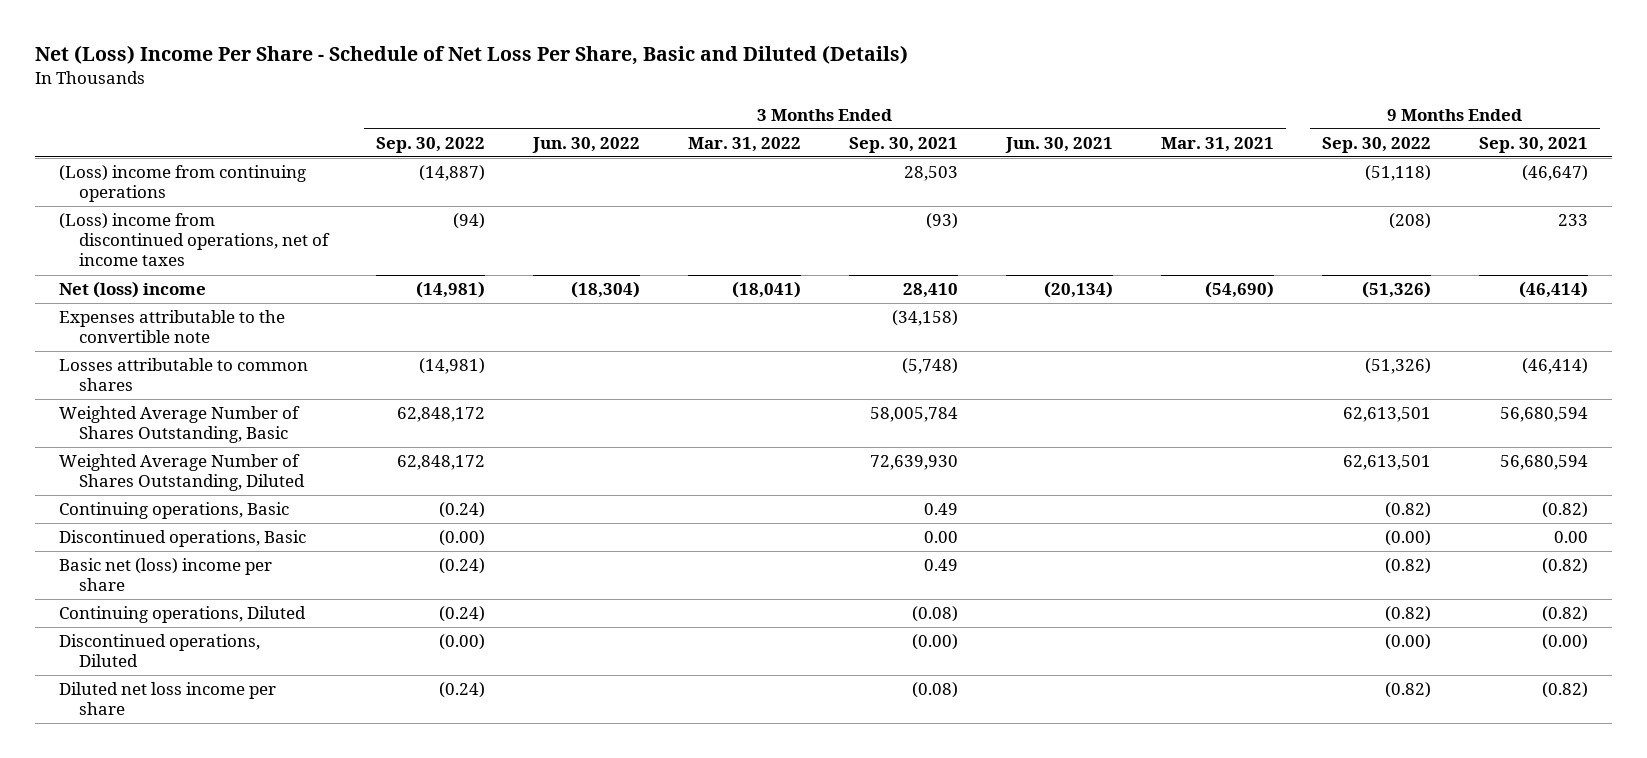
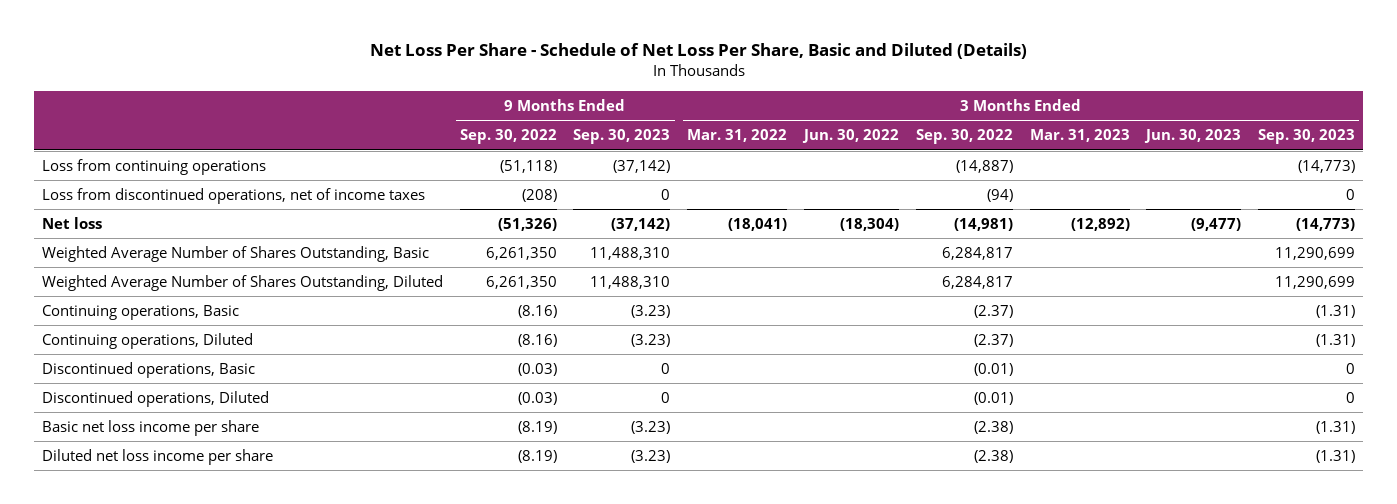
- Net (Loss) Income Per Share - Schedule of Net Loss Per Share, Basic and Diluted (Details)
+ Net Loss Per Share - Schedule of Net Loss Per Share, Basic and Diluted (Details)
- | 3 Months Ended Sep. 30, 2022 | 3 Months Ended Jun. 30, 2022 | 3 Months Ended Mar. 31, 2022 | 3 Months Ended Sep. 30, 2021 | 3 Months Ended Jun. 30, 2021 | 3 Months Ended Mar. 31, 2021 | 9 Months Ended Sep. 30, 2022 | 9 Months Ended Sep. 30, 2021
+ | 9 Months Ended Sep. 30, 2022 | 9 Months Ended Sep. 30, 2023 | 3 Months Ended Mar. 31, 2022 | 3 Months Ended Jun. 30, 2022 | 3 Months Ended Sep. 30, 2022 | 3 Months Ended Mar. 31, 2023 | 3 Months Ended Jun. 30, 2023 | 3 Months Ended Sep. 30, 2023
- (Loss) income from continuing operations | (14,887) | | | 28,503 | | | (51,118) | (46,647)
- (Loss) income from discontinued operations, net of income taxes | (94) | | | (93) | | | (208) | 233
- Net (loss) income | (14,981) | (18,304) | (18,041) | 28,410 | (20,134) | (54,690) | (51,326) | (46,414)
- Expenses attributable to the convertible note | | | | (34,158) | | | |
- Losses attributable to common shares | (14,981) | | | (5,748) | | | (51,326) | (46,414)
- Weighted Average Number of Shares Outstanding, Basic | 62,848,172 | | | 58,005,784 | | | 62,613,501 | 56,680,594
- Weighted Average Number of Shares Outstanding, Diluted | 62,848,172 | | | 72,639,930 | | | 62,613,501 | 56,680,594
- Continuing operations, Basic | (0.24) | | | 0.49 | | | (0.82) | (0.82)
- Discontinued operations, Basic | (0.00) | | | 0.00 | | | (0.00) | 0.00
- Basic net (loss) income per share | (0.24) | | | 0.49 | | | (0.82) | (0.82)
- Continuing operations, Diluted | (0.24) | | | (0.08) | | | (0.82) | (0.82)
- Discontinued operations, Diluted | (0.00) | | | (0.00) | | | (0.00) | (0.00)
- Diluted net loss income per share | (0.24) | | | (0.08) | | | (0.82) | (0.82)
+ Loss from continuing operations | (51,118) | (37,142) | | | (14,887) | | | (14,773)
+ Loss from discontinued operations, net of income taxes | (208) | 0 | | | (94) | | | 0
+ Net loss | (51,326) | (37,142) | (18,041) | (18,304) | (14,981) | (12,892) | (9,477) | (14,773)
+ Weighted Average Number of Shares Outstanding, Basic | 6,261,350 | 11,488,310 | | | 6,284,817 | | | 11,290,699
+ Weighted Average Number of Shares Outstanding, Diluted | 6,261,350 | 11,488,310 | | | 6,284,817 | | | 11,290,699
+ Continuing operations, Basic | (8.16) | (3.23) | | | (2.37) | | | (1.31)
+ Continuing operations, Diluted | (8.16) | (3.23) | | | (2.37) | | | (1.31)
+ Discontinued operations, Basic | (0.03) | 0 | | | (0.01) | | | 0
+ Discontinued operations, Diluted | (0.03) | 0 | | | (0.01) | | | 0
+ Basic net loss income per share | (8.19) | (3.23) | | | (2.38) | | | (1.31)
+ Diluted net loss income per share | (8.19) | (3.23) | | | (2.38) | | | (1.31)

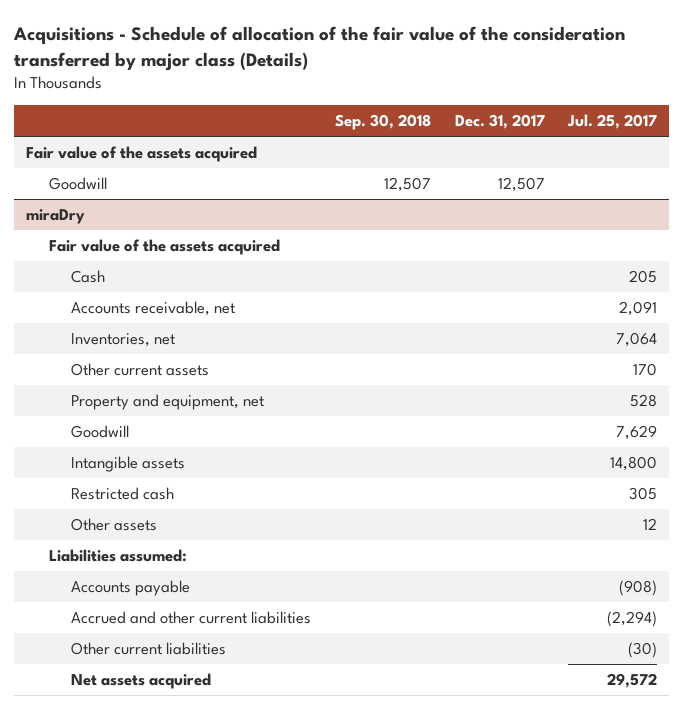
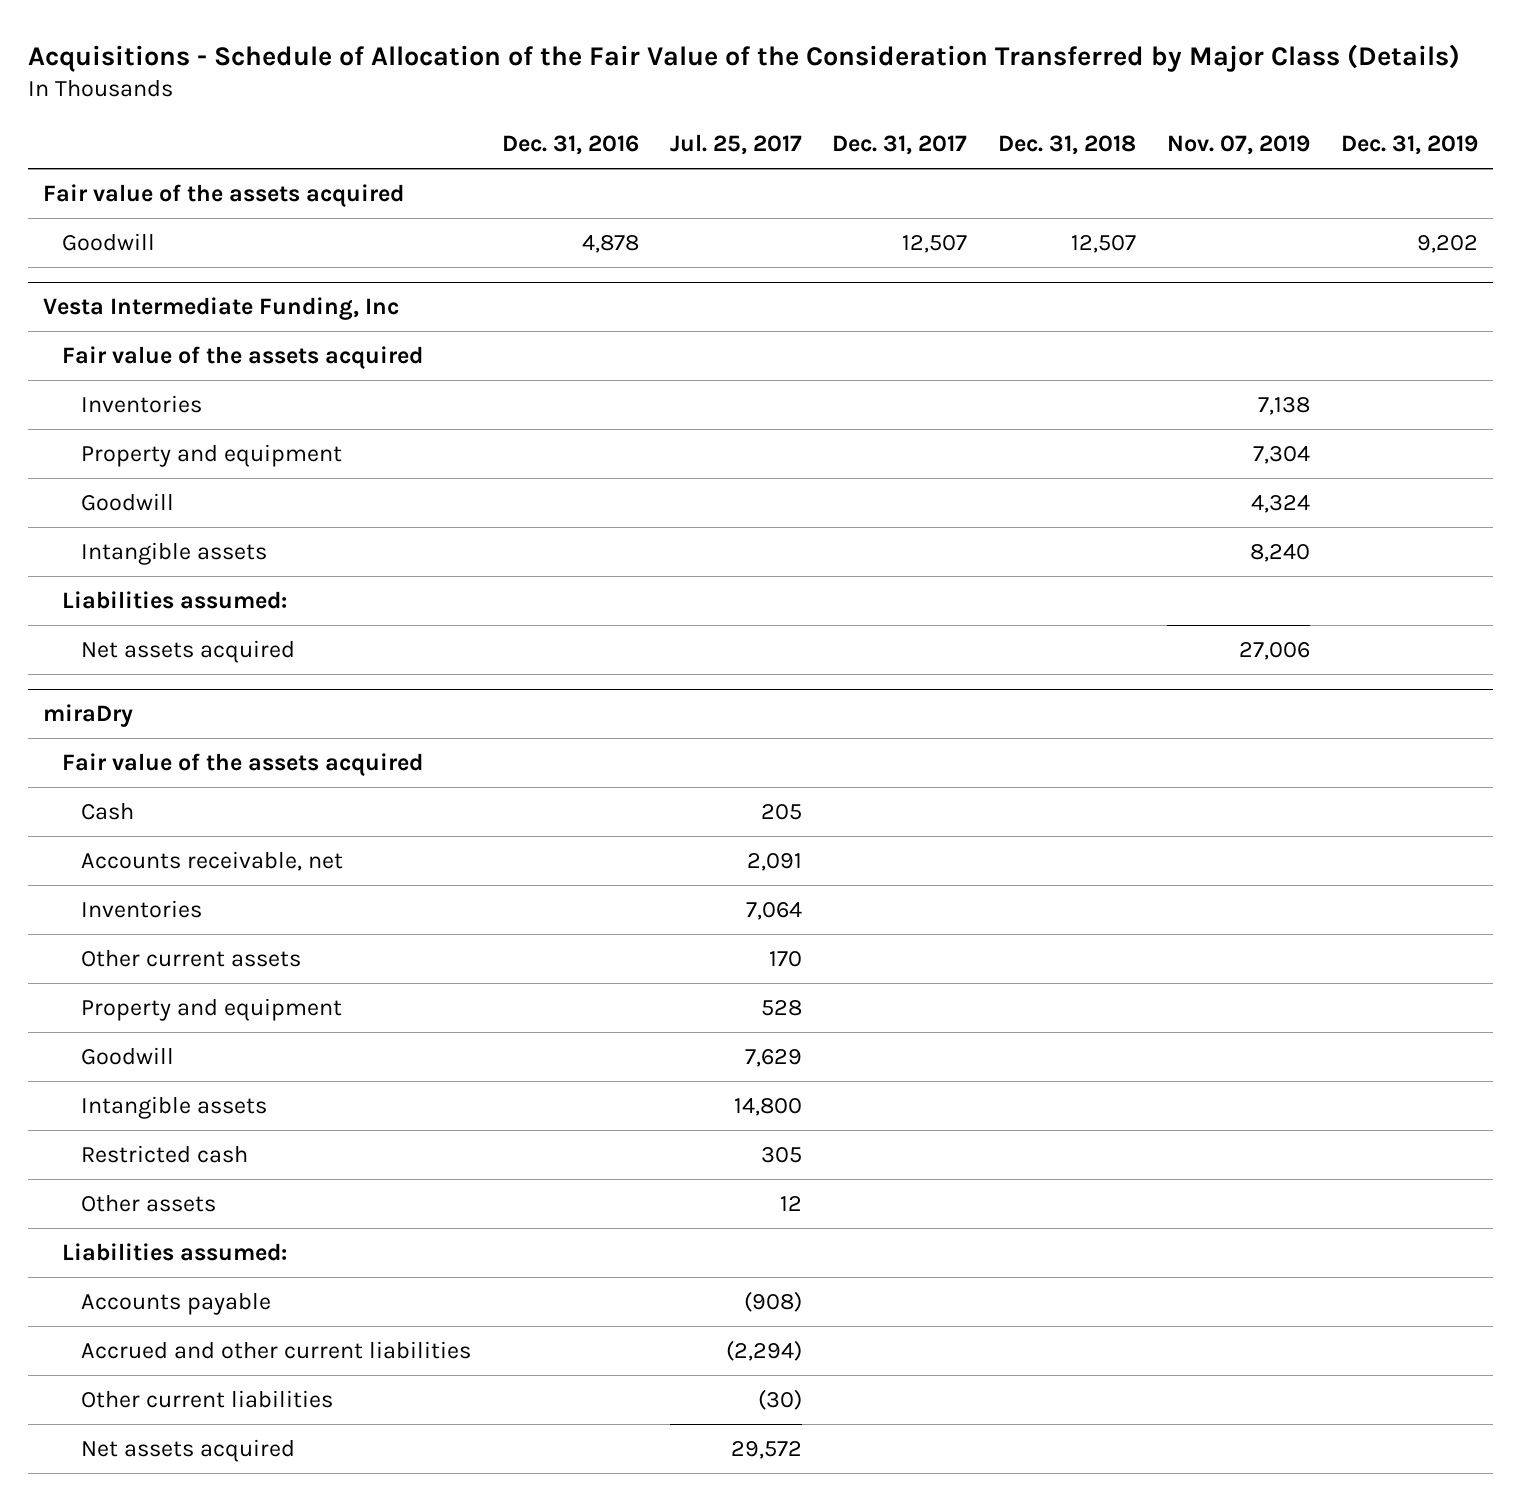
- Acquisitions - Schedule of allocation of the fair value of the consideration transferred by major class (Details)
+ Acquisitions - Schedule of Allocation of the Fair Value of the Consideration Transferred by Major Class (Details)
- | Sep. 30, 2018 | Dec. 31, 2017 | Jul. 25, 2017
+ | Dec. 31, 2016 | Jul. 25, 2017 | Dec. 31, 2017 | Dec. 31, 2018 | Nov. 07, 2019 | Dec. 31, 2019
+ Vesta Intermediate Funding, Inc
+ Fair value of the assets acquired
+ Inventories | | | | | 7,138 |
+ Property and equipment | | | | | 7,304 |
+ Goodwill | | | | | 4,324 |
+ Intangible assets | | | | | 8,240 |
+ Liabilities assumed:
+ Net assets acquired | | | | | 27,006 |
@ miraDry
- Inventories, net | | | 7,064
+ Inventories | | 7,064 | | | |
- Property and equipment, net | | | 528
+ Property and equipment | | 528 | | | |

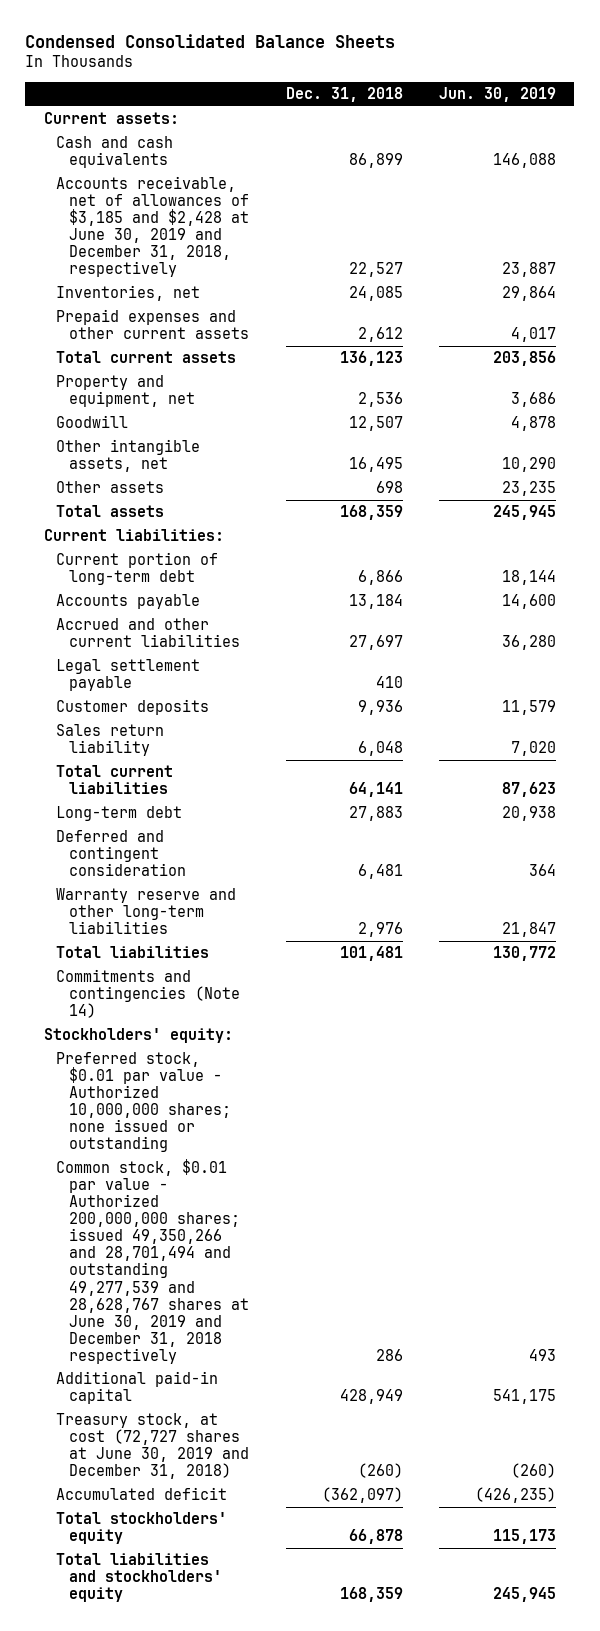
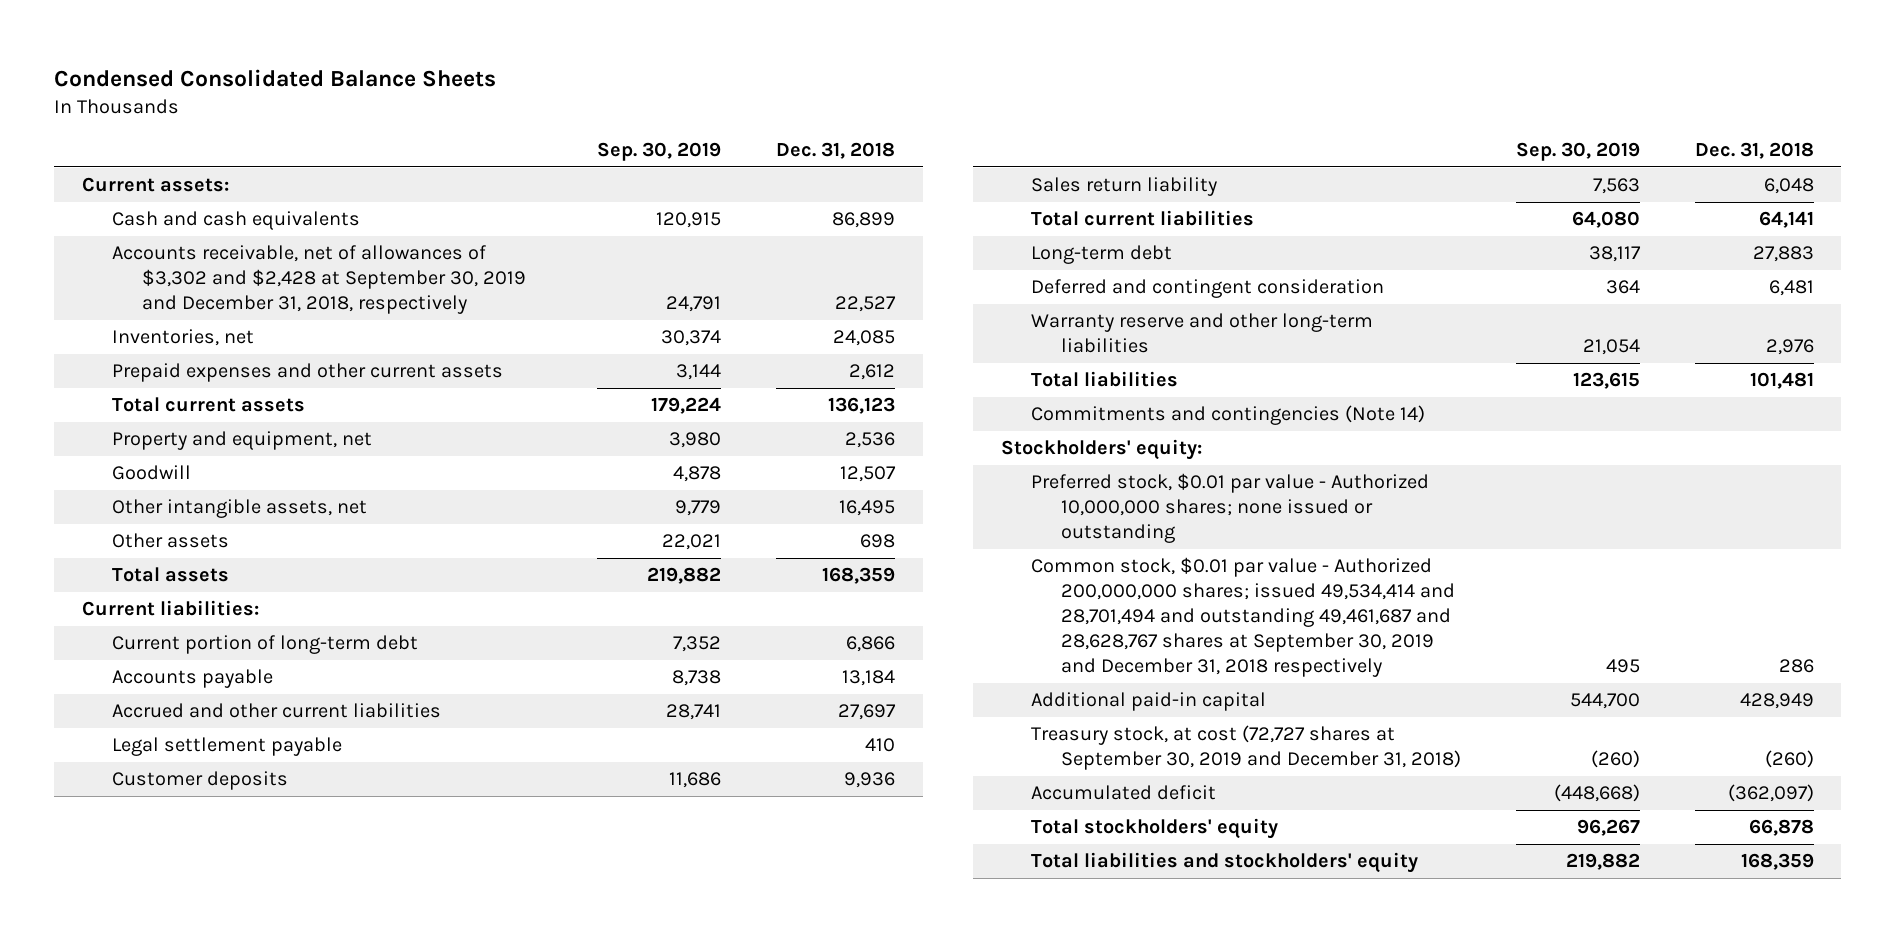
- | Dec. 31, 2018 | Jun. 30, 2019
+ | Sep. 30, 2019 | Dec. 31, 2018
- Accounts receivable, net of allowances of $3,185 and $2,428 at June 30, 2019 and December 31, 2018, respectively | 22,527 | 23,887
+ Accounts receivable, net of allowances of $3,302 and $2,428 at September 30, 2019 and December 31, 2018, respectively | 24,791 | 22,527
- Common stock, $0.01 par value - Authorized 200,000,000 shares; issued 49,350,266 and 28,701,494 and outstanding 49,277,539 and 28,628,767 shares at June 30, 2019 and December 31, 2018 respectively | 286 | 493
+ Common stock, $0.01 par value - Authorized 200,000,000 shares; issued 49,534,414 and 28,701,494 and outstanding 49,461,687 and 28,628,767 shares at September 30, 2019 and December 31, 2018 respectively | 495 | 286
- Treasury stock, at cost (72,727 shares at June 30, 2019 and December 31, 2018) | (260) | (260)
+ Treasury stock, at cost (72,727 shares at September 30, 2019 and December 31, 2018) | (260) | (260)

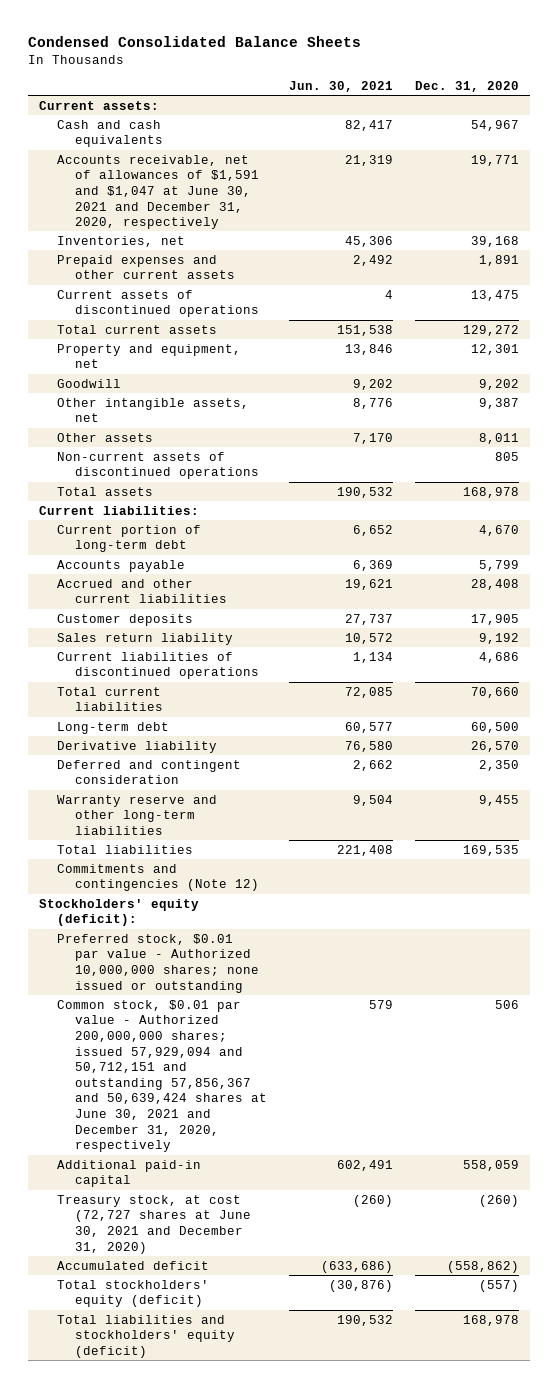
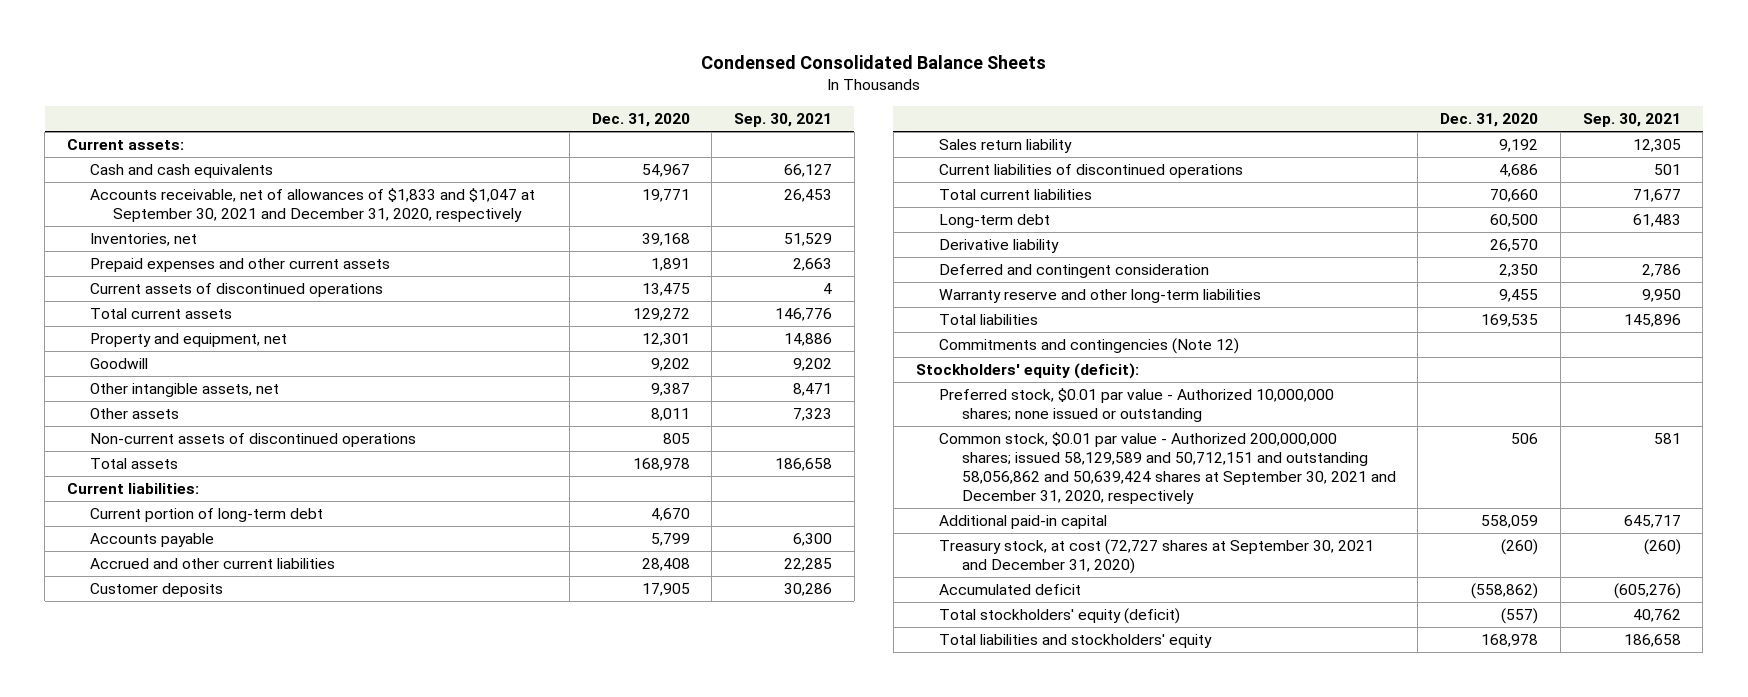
- | Jun. 30, 2021 | Dec. 31, 2020
+ | Dec. 31, 2020 | Sep. 30, 2021
- Accounts receivable, net of allowances of $1,591 and $1,047 at June 30, 2021 and December 31, 2020, respectively | 21,319 | 19,771
+ Accounts receivable, net of allowances of $1,833 and $1,047 at September 30, 2021 and December 31, 2020, respectively | 19,771 | 26,453
- Common stock, $0.01 par value - Authorized 200,000,000 shares; issued 57,929,094 and 50,712,151 and outstanding 57,856,367 and 50,639,424 shares at June 30, 2021 and December 31, 2020, respectively | 579 | 506
+ Common stock, $0.01 par value - Authorized 200,000,000 shares; issued 58,129,589 and 50,712,151 and outstanding 58,056,862 and 50,639,424 shares at September 30, 2021 and December 31, 2020, respectively | 506 | 581
- Treasury stock, at cost (72,727 shares at June 30, 2021 and December 31, 2020) | (260) | (260)
+ Treasury stock, at cost (72,727 shares at September 30, 2021 and December 31, 2020) | (260) | (260)
- Total liabilities and stockholders' equity (deficit) | 190,532 | 168,978
+ Total liabilities and stockholders' equity | 168,978 | 186,658

